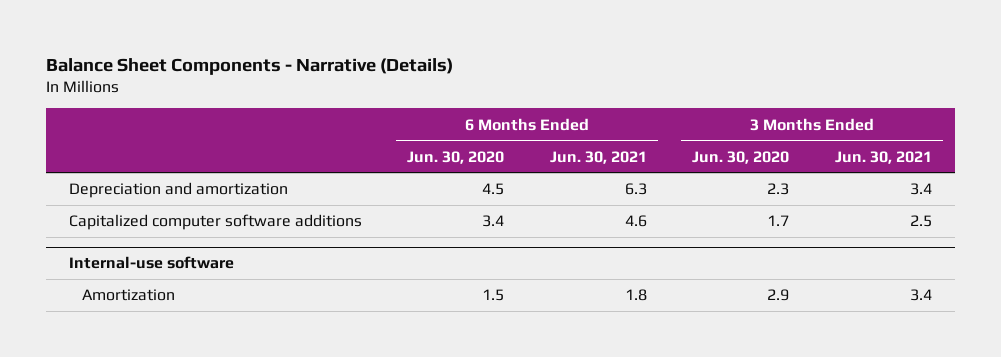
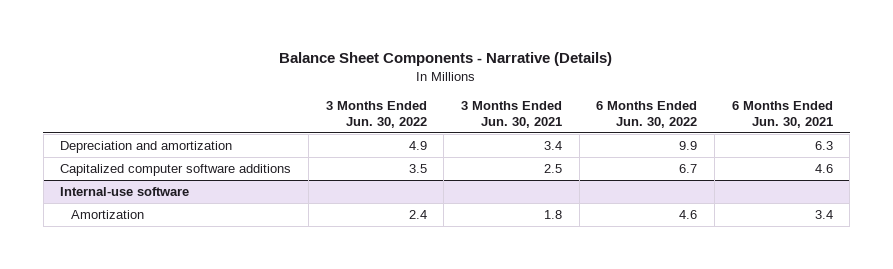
- | 6 Months Ended Jun. 30, 2020 | 6 Months Ended Jun. 30, 2021 | 3 Months Ended Jun. 30, 2020 | 3 Months Ended Jun. 30, 2021
+ | 3 Months Ended Jun. 30, 2022 | 3 Months Ended Jun. 30, 2021 | 6 Months Ended Jun. 30, 2022 | 6 Months Ended Jun. 30, 2021
@ Internal-use software
- Amortization | 1.5 | 1.8 | 2.9 | 3.4
+ Amortization | 2.4 | 1.8 | 4.6 | 3.4

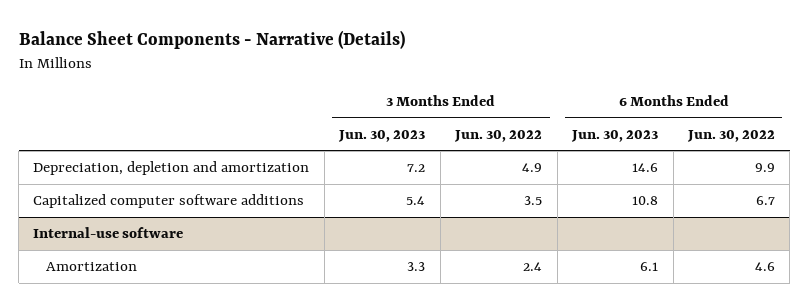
- | 3 Months Ended Jun. 30, 2022 | 3 Months Ended Jun. 30, 2021 | 6 Months Ended Jun. 30, 2022 | 6 Months Ended Jun. 30, 2021
+ | 3 Months Ended Jun. 30, 2023 | 3 Months Ended Jun. 30, 2022 | 6 Months Ended Jun. 30, 2023 | 6 Months Ended Jun. 30, 2022
- Depreciation and amortization | 4.9 | 3.4 | 9.9 | 6.3
+ Depreciation, depletion and amortization | 7.2 | 4.9 | 14.6 | 9.9

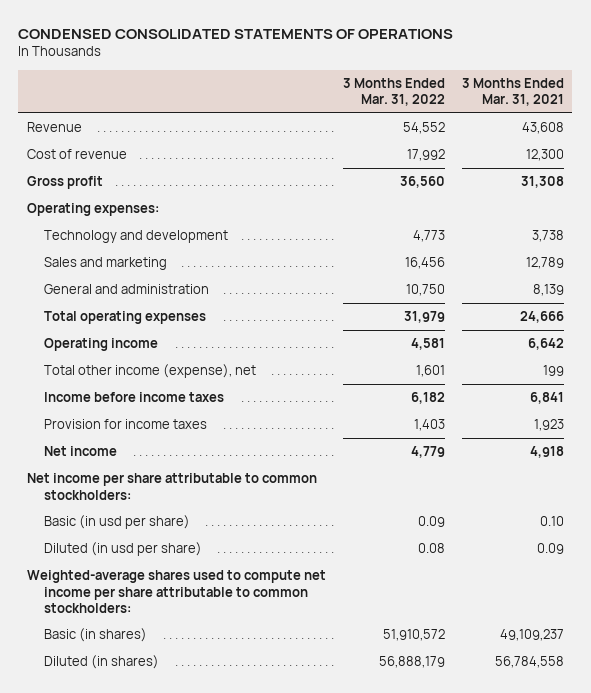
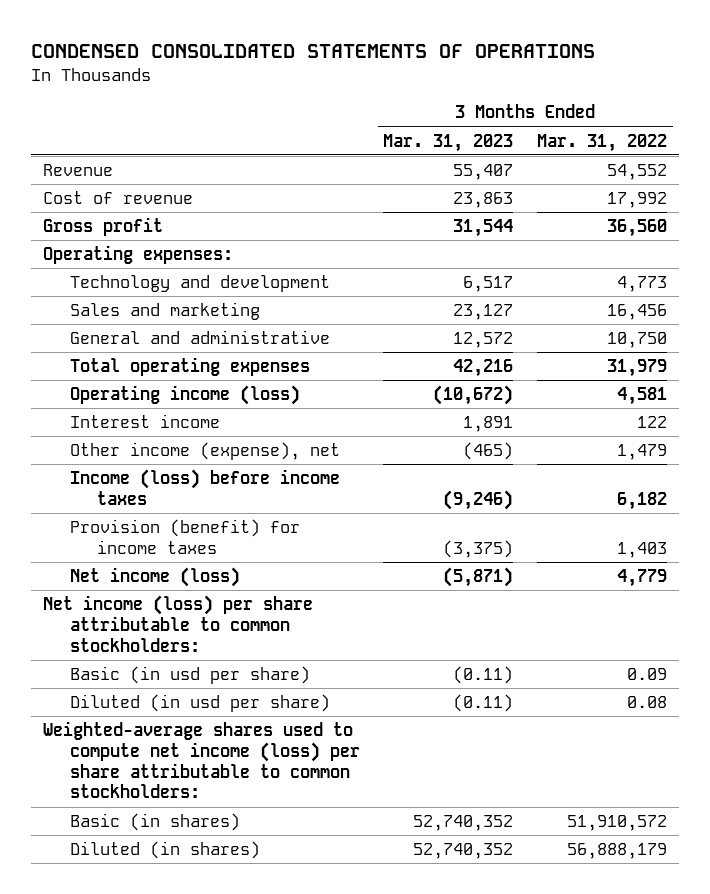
- | 3 Months Ended Mar. 31, 2022 | 3 Months Ended Mar. 31, 2021
+ | 3 Months Ended Mar. 31, 2023 | 3 Months Ended Mar. 31, 2022
- General and administration | 10,750 | 8,139
+ General and administrative | 12,572 | 10,750
- Operating income | 4,581 | 6,642
- Total other income (expense), net | 1,601 | 199
- Income before income taxes | 6,182 | 6,841
- Provision for income taxes | 1,403 | 1,923
- Net income | 4,779 | 4,918
- Net income per share attributable to common stockholders:
+ Operating income (loss) | (10,672) | 4,581
+ Interest income | 1,891 | 122
+ Other income (expense), net | (465) | 1,479
+ Income (loss) before income taxes | (9,246) | 6,182
+ Provision (benefit) for income taxes | (3,375) | 1,403
+ Net income (loss) | (5,871) | 4,779
+ Net income (loss) per share attributable to common stockholders:
- Weighted-average shares used to compute net income per share attributable to common stockholders:
+ Weighted-average shares used to compute net income (loss) per share attributable to common stockholders:

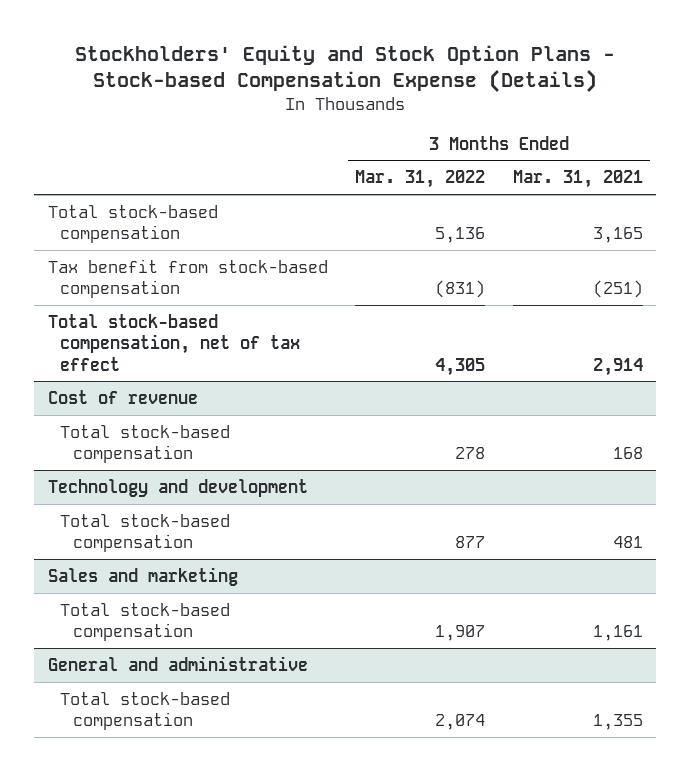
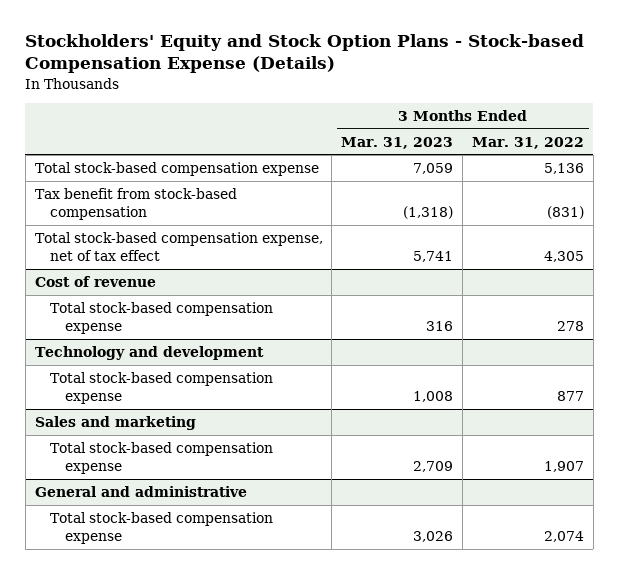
- | 3 Months Ended Mar. 31, 2022 | 3 Months Ended Mar. 31, 2021
+ | 3 Months Ended Mar. 31, 2023 | 3 Months Ended Mar. 31, 2022
- Total stock-based compensation | 5,136 | 3,165
+ Total stock-based compensation expense | 7,059 | 5,136
- Total stock-based compensation, net of tax effect | 4,305 | 2,914
+ Total stock-based compensation expense, net of tax effect | 5,741 | 4,305
@ Cost of revenue
- Total stock-based compensation | 278 | 168
+ Total stock-based compensation expense | 316 | 278
@ Technology and development
- Total stock-based compensation | 877 | 481
+ Total stock-based compensation expense | 1,008 | 877
@ Sales and marketing
- Total stock-based compensation | 1,907 | 1,161
+ Total stock-based compensation expense | 2,709 | 1,907
@ General and administrative
- Total stock-based compensation | 2,074 | 1,355
+ Total stock-based compensation expense | 3,026 | 2,074

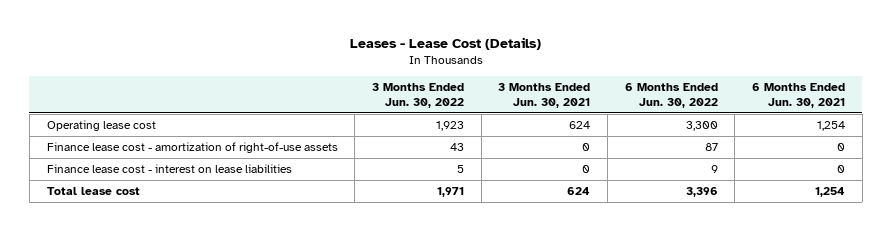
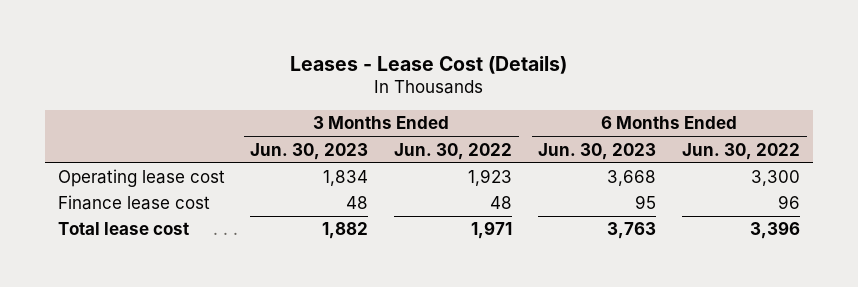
- | 3 Months Ended Jun. 30, 2022 | 3 Months Ended Jun. 30, 2021 | 6 Months Ended Jun. 30, 2022 | 6 Months Ended Jun. 30, 2021
+ | 3 Months Ended Jun. 30, 2023 | 3 Months Ended Jun. 30, 2022 | 6 Months Ended Jun. 30, 2023 | 6 Months Ended Jun. 30, 2022
- Finance lease cost - amortization of right-of-use assets | 43 | 0 | 87 | 0
- Finance lease cost - interest on lease liabilities | 5 | 0 | 9 | 0
+ Finance lease cost | 48 | 48 | 95 | 96

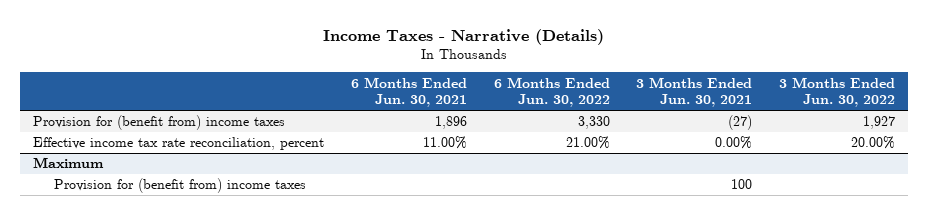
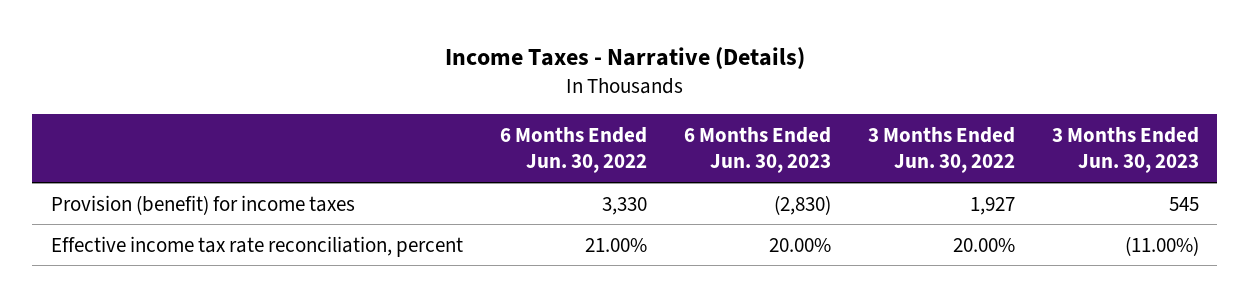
- | 6 Months Ended Jun. 30, 2021 | 6 Months Ended Jun. 30, 2022 | 3 Months Ended Jun. 30, 2021 | 3 Months Ended Jun. 30, 2022
+ | 6 Months Ended Jun. 30, 2022 | 6 Months Ended Jun. 30, 2023 | 3 Months Ended Jun. 30, 2022 | 3 Months Ended Jun. 30, 2023
- Provision for (benefit from) income taxes | 1,896 | 3,330 | (27) | 1,927
+ Provision (benefit) for income taxes | 3,330 | (2,830) | 1,927 | 545
- Maximum
- Provision for (benefit from) income taxes | | | 100 |

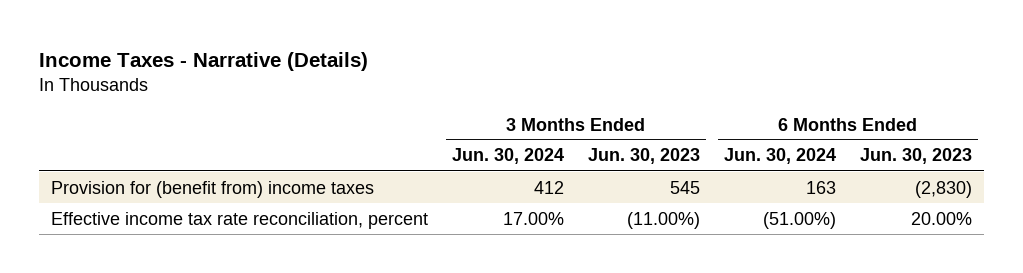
- | 6 Months Ended Jun. 30, 2022 | 6 Months Ended Jun. 30, 2023 | 3 Months Ended Jun. 30, 2022 | 3 Months Ended Jun. 30, 2023
+ | 3 Months Ended Jun. 30, 2024 | 3 Months Ended Jun. 30, 2023 | 6 Months Ended Jun. 30, 2024 | 6 Months Ended Jun. 30, 2023
- Provision (benefit) for income taxes | 3,330 | (2,830) | 1,927 | 545
+ Provision for (benefit from) income taxes | 412 | 545 | 163 | (2,830)

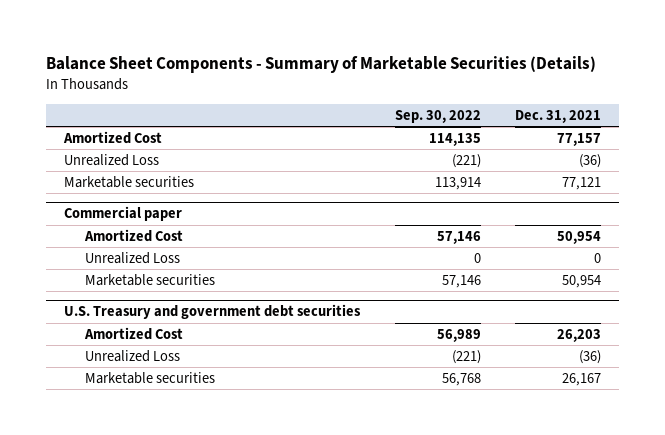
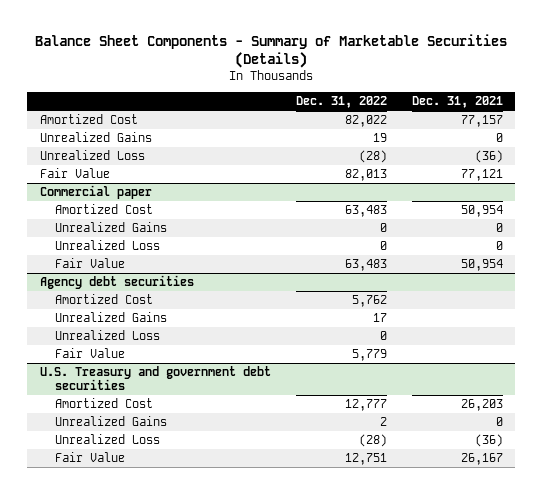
- | Sep. 30, 2022 | Dec. 31, 2021
+ | Dec. 31, 2022 | Dec. 31, 2021
+ Unrealized Gains | 19 | 0
- Marketable securities | 113,914 | 77,121
+ Fair Value | 82,013 | 77,121
@ Commercial paper
+ Unrealized Gains | 0 | 0
- Marketable securities | 57,146 | 50,954
+ Fair Value | 63,483 | 50,954
+ Agency debt securities
+ Amortized Cost | 5,762 |
+ Unrealized Gains | 17 |
+ Unrealized Loss | 0 |
+ Fair Value | 5,779 |
@ U.S. Treasury and government debt securities
+ Unrealized Gains | 2 | 0
- Marketable securities | 56,768 | 26,167
+ Fair Value | 12,751 | 26,167

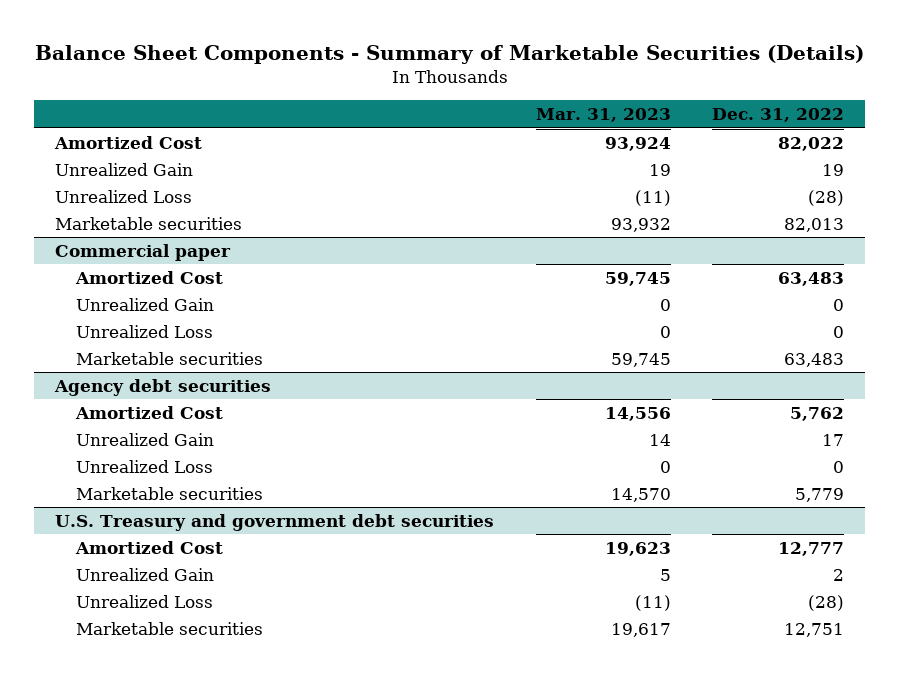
- | Dec. 31, 2022 | Dec. 31, 2021
+ | Mar. 31, 2023 | Dec. 31, 2022
- Unrealized Gains | 19 | 0
+ Unrealized Gain | 19 | 19
- Fair Value | 82,013 | 77,121
+ Marketable securities | 93,932 | 82,013
@ Commercial paper
- Unrealized Gains | 0 | 0
+ Unrealized Gain | 0 | 0
- Fair Value | 63,483 | 50,954
+ Marketable securities | 59,745 | 63,483
@ Agency debt securities
- Unrealized Gains | 17 |
+ Unrealized Gain | 14 | 17
- Fair Value | 5,779 |
+ Marketable securities | 14,570 | 5,779
@ U.S. Treasury and government debt securities
- Unrealized Gains | 2 | 0
+ Unrealized Gain | 5 | 2
- Fair Value | 12,751 | 26,167
+ Marketable securities | 19,617 | 12,751

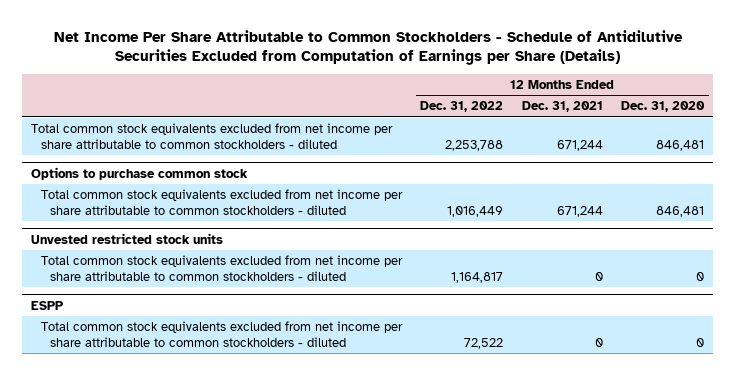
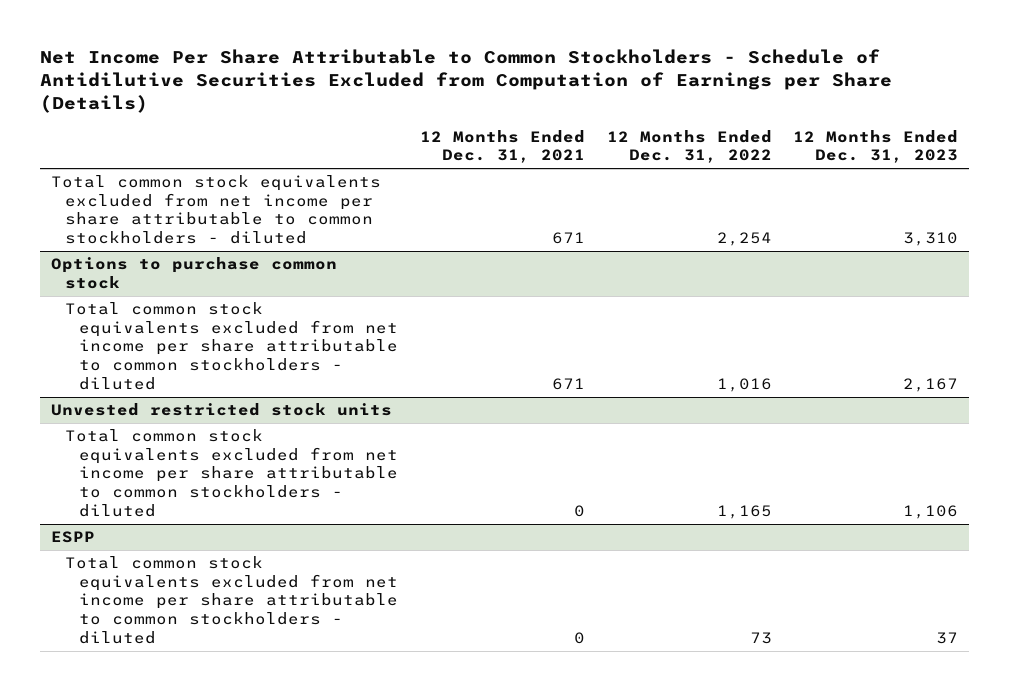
- | 12 Months Ended Dec. 31, 2022 | 12 Months Ended Dec. 31, 2021 | 12 Months Ended Dec. 31, 2020
+ | 12 Months Ended Dec. 31, 2021 | 12 Months Ended Dec. 31, 2022 | 12 Months Ended Dec. 31, 2023
- Total common stock equivalents excluded from net income per share attributable to common stockholders - diluted | 2,253,788 | 671,244 | 846,481
+ Total common stock equivalents excluded from net income per share attributable to common stockholders - diluted | 671 | 2,254 | 3,310
@ Options to purchase common stock
- Total common stock equivalents excluded from net income per share attributable to common stockholders - diluted | 1,016,449 | 671,244 | 846,481
+ Total common stock equivalents excluded from net income per share attributable to common stockholders - diluted | 671 | 1,016 | 2,167
@ Unvested restricted stock units
- Total common stock equivalents excluded from net income per share attributable to common stockholders - diluted | 1,164,817 | 0 | 0
+ Total common stock equivalents excluded from net income per share attributable to common stockholders - diluted | 0 | 1,165 | 1,106
@ ESPP
- Total common stock equivalents excluded from net income per share attributable to common stockholders - diluted | 72,522 | 0 | 0
+ Total common stock equivalents excluded from net income per share attributable to common stockholders - diluted | 0 | 73 | 37

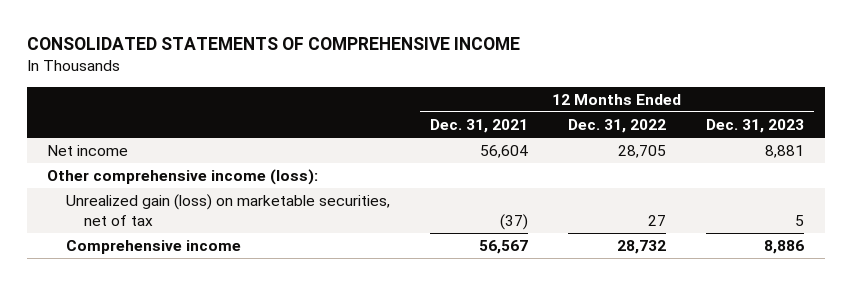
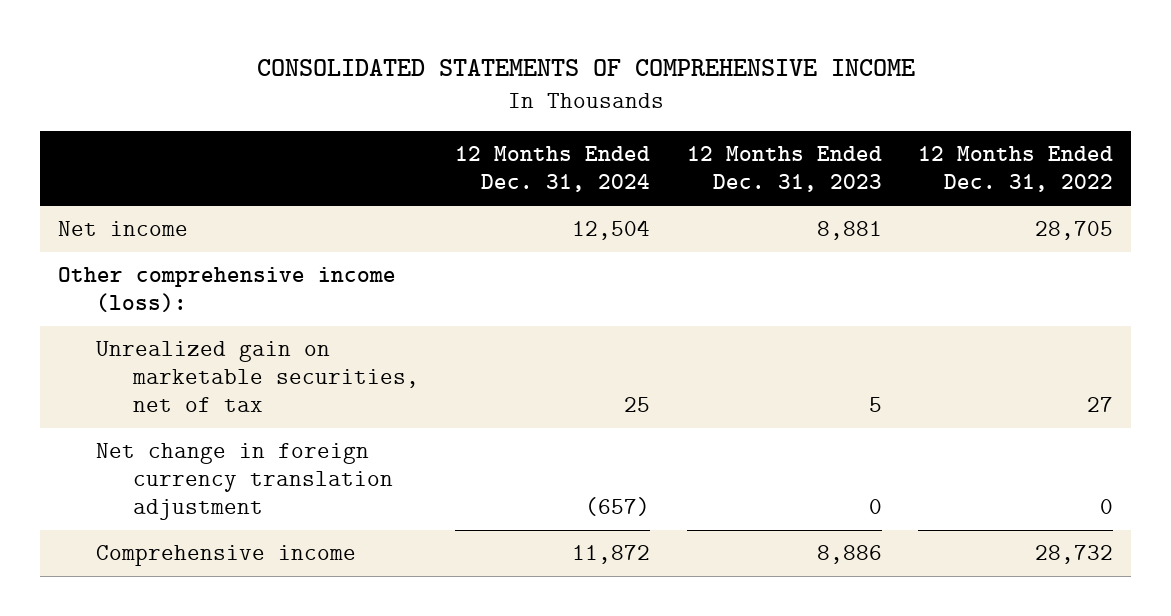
- | 12 Months Ended Dec. 31, 2021 | 12 Months Ended Dec. 31, 2022 | 12 Months Ended Dec. 31, 2023
+ | 12 Months Ended Dec. 31, 2024 | 12 Months Ended Dec. 31, 2023 | 12 Months Ended Dec. 31, 2022
- Unrealized gain (loss) on marketable securities, net of tax | (37) | 27 | 5
+ Unrealized gain on marketable securities, net of tax | 25 | 5 | 27
+ Net change in foreign currency translation adjustment | (657) | 0 | 0

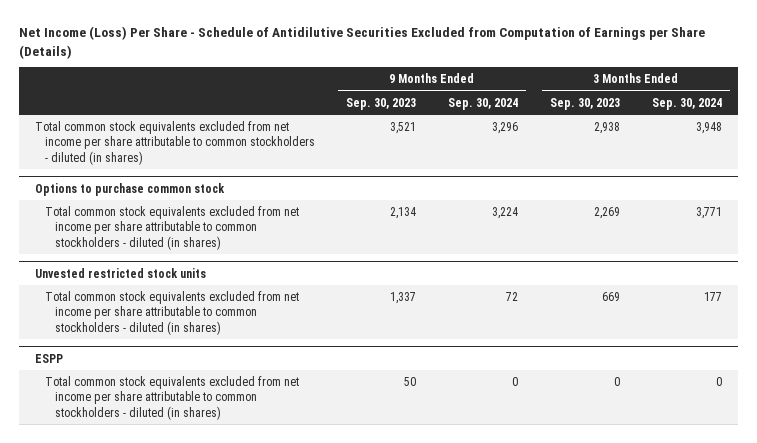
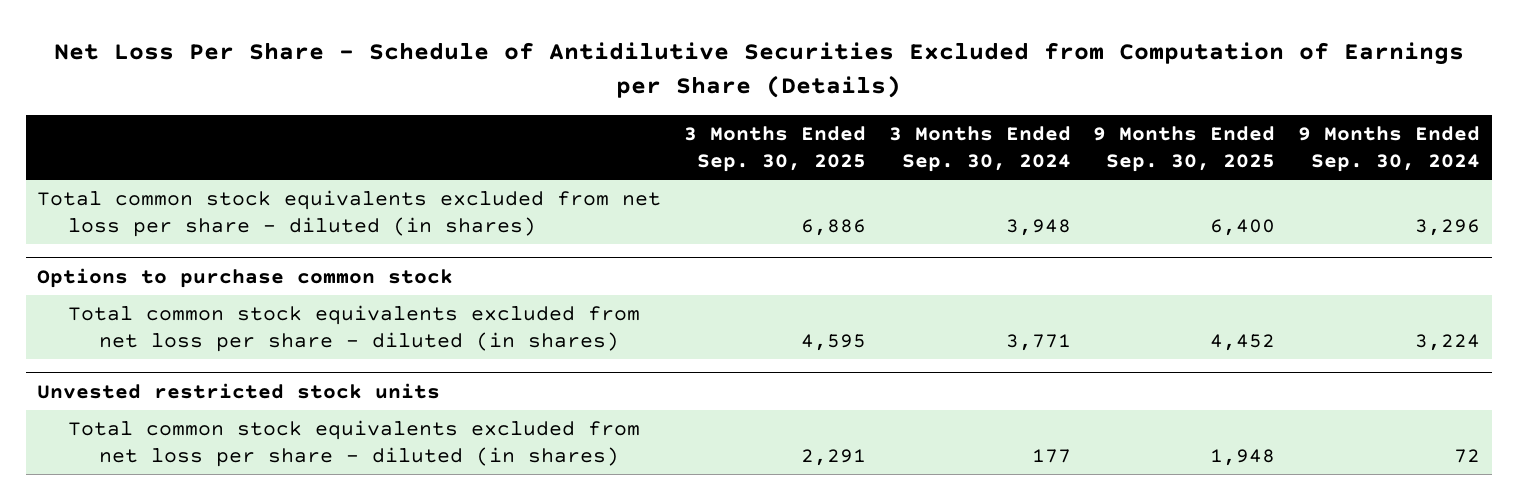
- Net Income (Loss) Per Share - Schedule of Antidilutive Securities Excluded from Computation of Earnings per Share (Details)
+ Net Loss Per Share - Schedule of Antidilutive Securities Excluded from Computation of Earnings per Share (Details)
- | 9 Months Ended Sep. 30, 2023 | 9 Months Ended Sep. 30, 2024 | 3 Months Ended Sep. 30, 2023 | 3 Months Ended Sep. 30, 2024
+ | 3 Months Ended Sep. 30, 2025 | 3 Months Ended Sep. 30, 2024 | 9 Months Ended Sep. 30, 2025 | 9 Months Ended Sep. 30, 2024
- Total common stock equivalents excluded from net income per share attributable to common stockholders - diluted (in shares) | 3,521 | 3,296 | 2,938 | 3,948
+ Total common stock equivalents excluded from net loss per share - diluted (in shares) | 6,886 | 3,948 | 6,400 | 3,296
@ Options to purchase common stock
- Total common stock equivalents excluded from net income per share attributable to common stockholders - diluted (in shares) | 2,134 | 3,224 | 2,269 | 3,771
+ Total common stock equivalents excluded from net loss per share - diluted (in shares) | 4,595 | 3,771 | 4,452 | 3,224
@ Unvested restricted stock units
- Total common stock equivalents excluded from net income per share attributable to common stockholders - diluted (in shares) | 1,337 | 72 | 669 | 177
- ESPP
- Total common stock equivalents excluded from net income per share attributable to common stockholders - diluted (in shares) | 50 | 0 | 0 | 0
@ Unvested restricted stock units
+ Total common stock equivalents excluded from net loss per share - diluted (in shares) | 2,291 | 177 | 1,948 | 72

